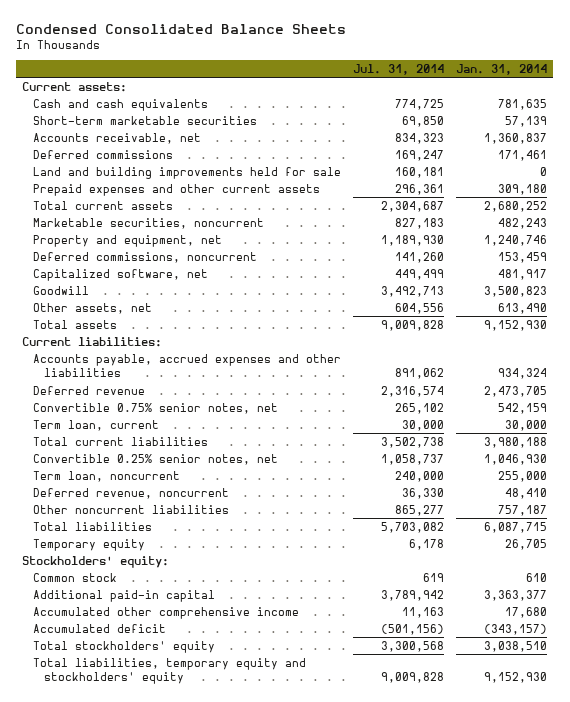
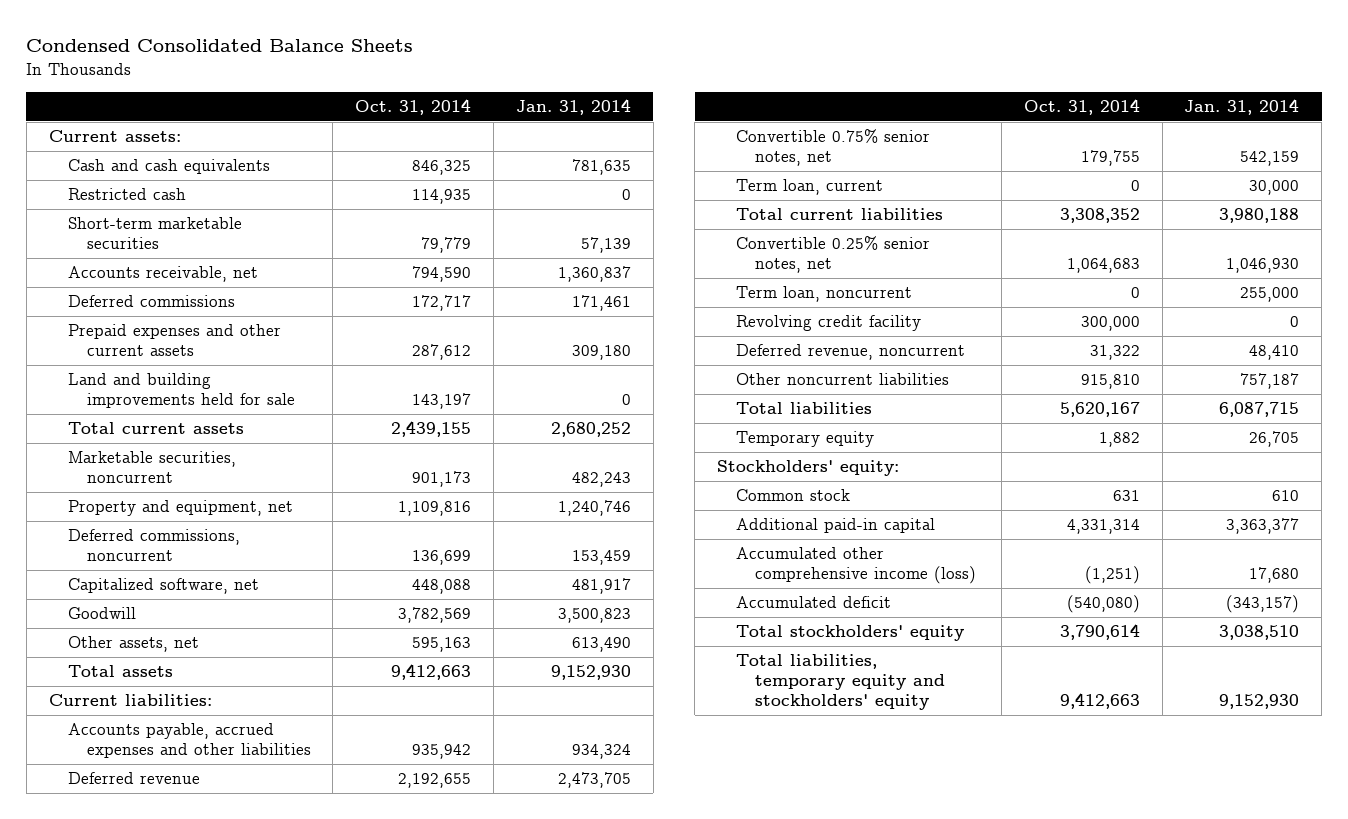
- | Jul. 31, 2014 | Jan. 31, 2014
+ | Oct. 31, 2014 | Jan. 31, 2014
+ Restricted cash | 114,935 | 0
moved down: Land and building improvements held for sale | 143,197 | 0
+ Revolving credit facility | 300,000 | 0
- Accumulated other comprehensive income | 11,163 | 17,680
+ Accumulated other comprehensive income (loss) | (1,251) | 17,680

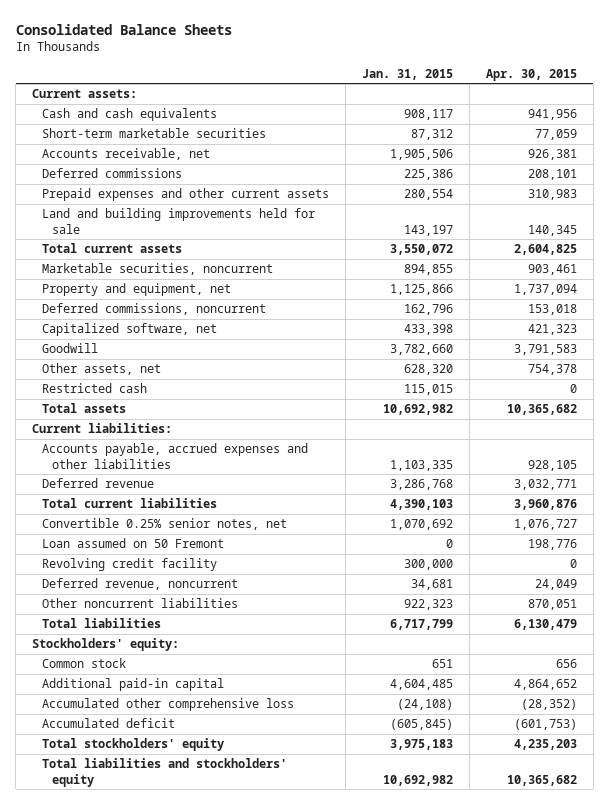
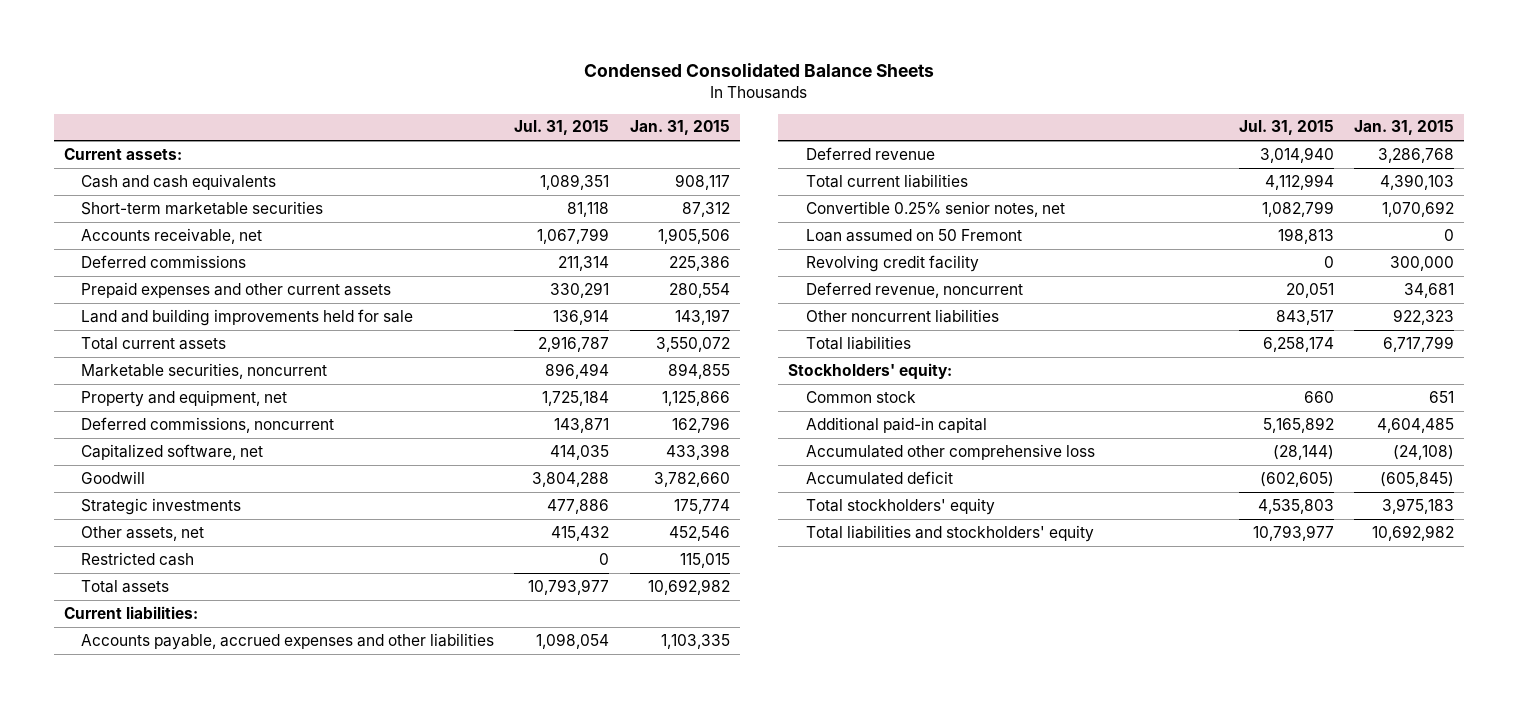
- Consolidated Balance Sheets
+ Condensed Consolidated Balance Sheets
- | Jan. 31, 2015 | Apr. 30, 2015
+ | Jul. 31, 2015 | Jan. 31, 2015
- Other assets, net | 628,320 | 754,378
+ Strategic investments | 477,886 | 175,774
+ Other assets, net | 415,432 | 452,546

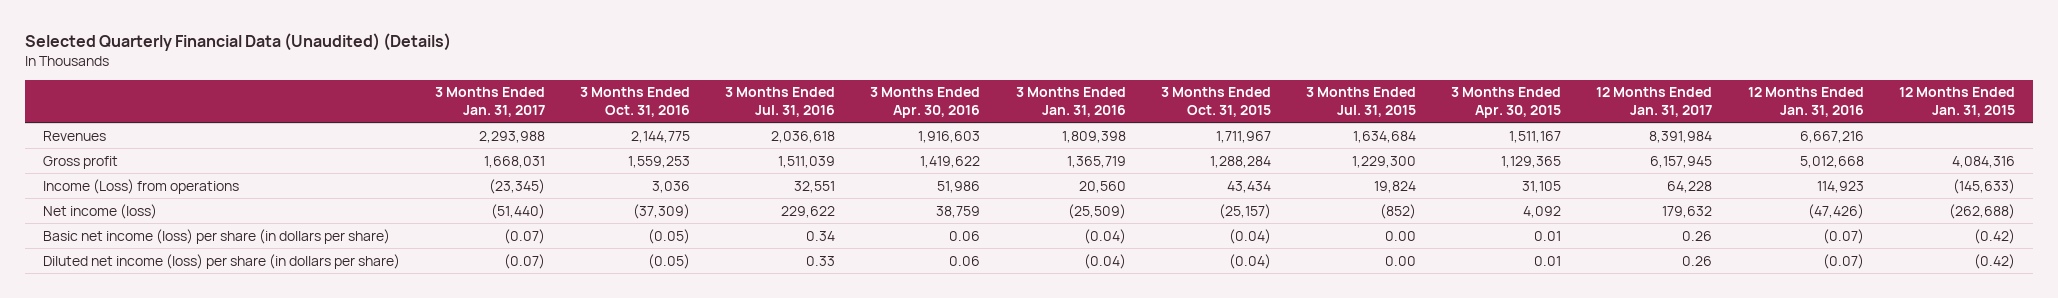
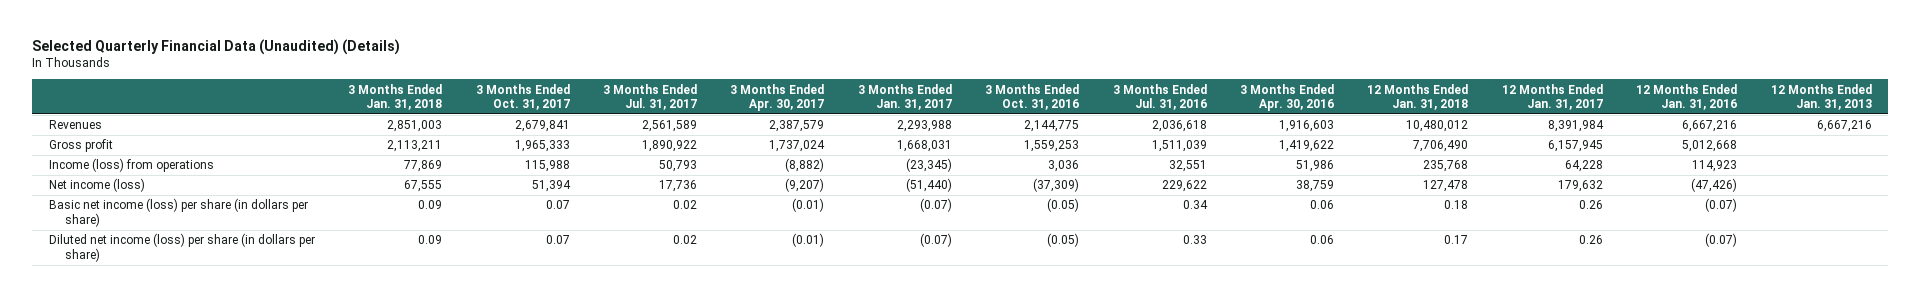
- | 3 Months Ended Jan. 31, 2017 | 3 Months Ended Oct. 31, 2016 | 3 Months Ended Jul. 31, 2016 | 3 Months Ended Apr. 30, 2016 | 3 Months Ended Jan. 31, 2016 | 3 Months Ended Oct. 31, 2015 | 3 Months Ended Jul. 31, 2015 | 3 Months Ended Apr. 30, 2015 | 12 Months Ended Jan. 31, 2017 | 12 Months Ended Jan. 31, 2016 | 12 Months Ended Jan. 31, 2015
+ | 3 Months Ended Jan. 31, 2018 | 3 Months Ended Oct. 31, 2017 | 3 Months Ended Jul. 31, 2017 | 3 Months Ended Apr. 30, 2017 | 3 Months Ended Jan. 31, 2017 | 3 Months Ended Oct. 31, 2016 | 3 Months Ended Jul. 31, 2016 | 3 Months Ended Apr. 30, 2016 | 12 Months Ended Jan. 31, 2018 | 12 Months Ended Jan. 31, 2017 | 12 Months Ended Jan. 31, 2016 | 12 Months Ended Jan. 31, 2013
- Income (Loss) from operations | (23,345) | 3,036 | 32,551 | 51,986 | 20,560 | 43,434 | 19,824 | 31,105 | 64,228 | 114,923 | (145,633)
+ Income (loss) from operations | 77,869 | 115,988 | 50,793 | (8,882) | (23,345) | 3,036 | 32,551 | 51,986 | 235,768 | 64,228 | 114,923 |

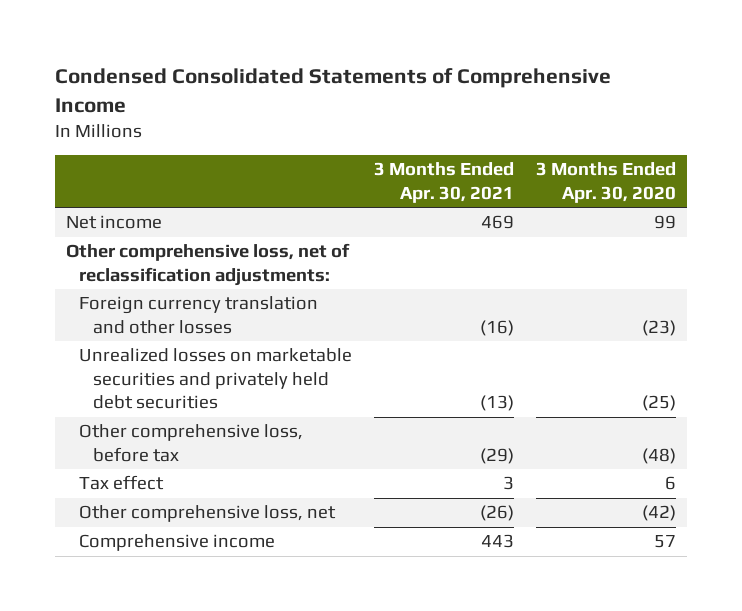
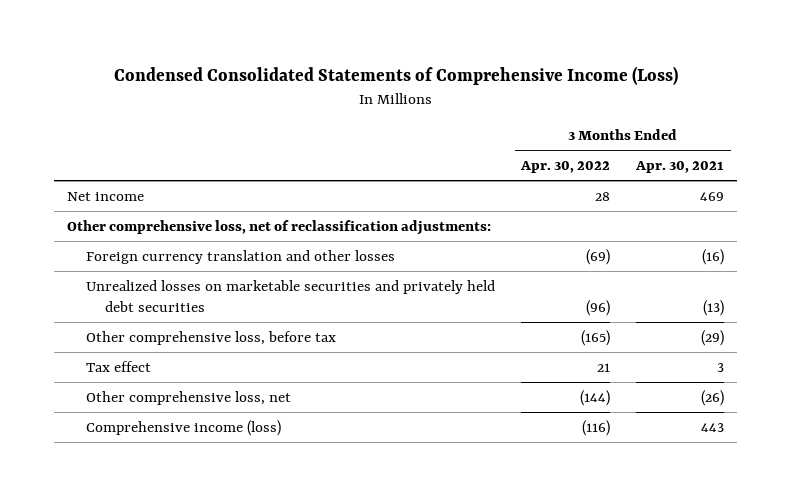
- Condensed Consolidated Statements of Comprehensive Income
+ Condensed Consolidated Statements of Comprehensive Income (Loss)
- | 3 Months Ended Apr. 30, 2021 | 3 Months Ended Apr. 30, 2020
+ | 3 Months Ended Apr. 30, 2022 | 3 Months Ended Apr. 30, 2021
- Comprehensive income | 443 | 57
+ Comprehensive income (loss) | (116) | 443

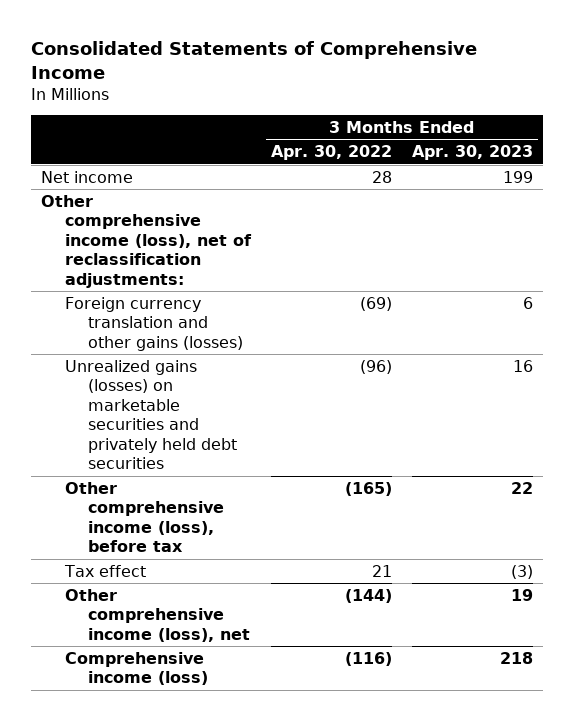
- Condensed Consolidated Statements of Comprehensive Income (Loss)
+ Consolidated Statements of Comprehensive Income
- | 3 Months Ended Apr. 30, 2022 | 3 Months Ended Apr. 30, 2021
+ | 3 Months Ended Apr. 30, 2022 | 3 Months Ended Apr. 30, 2023
- Other comprehensive loss, net of reclassification adjustments:
- Foreign currency translation and other losses | (69) | (16)
- Unrealized losses on marketable securities and privately held debt securities | (96) | (13)
- Other comprehensive loss, before tax | (165) | (29)
+ Other comprehensive income (loss), net of reclassification adjustments:
+ Foreign currency translation and other gains (losses) | (69) | 6
+ Unrealized gains (losses) on marketable securities and privately held debt securities | (96) | 16
+ Other comprehensive income (loss), before tax | (165) | 22
- Other comprehensive loss, net | (144) | (26)
+ Other comprehensive income (loss), net | (144) | 19

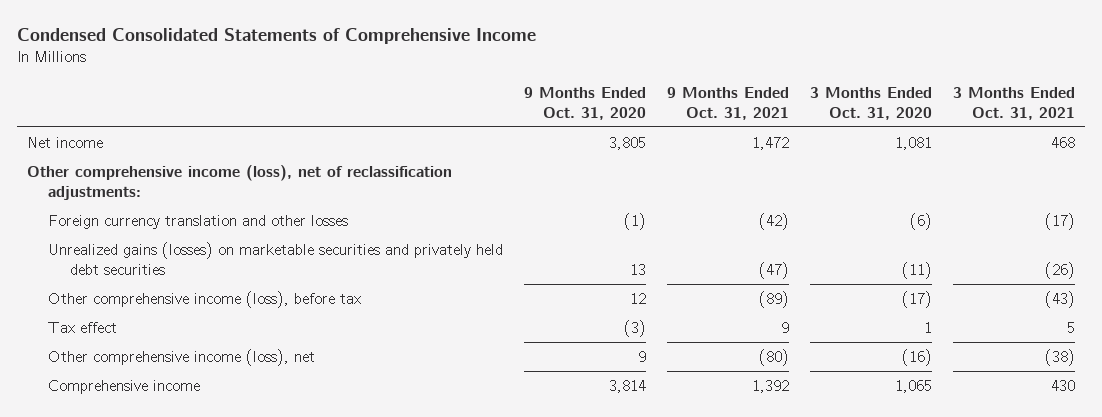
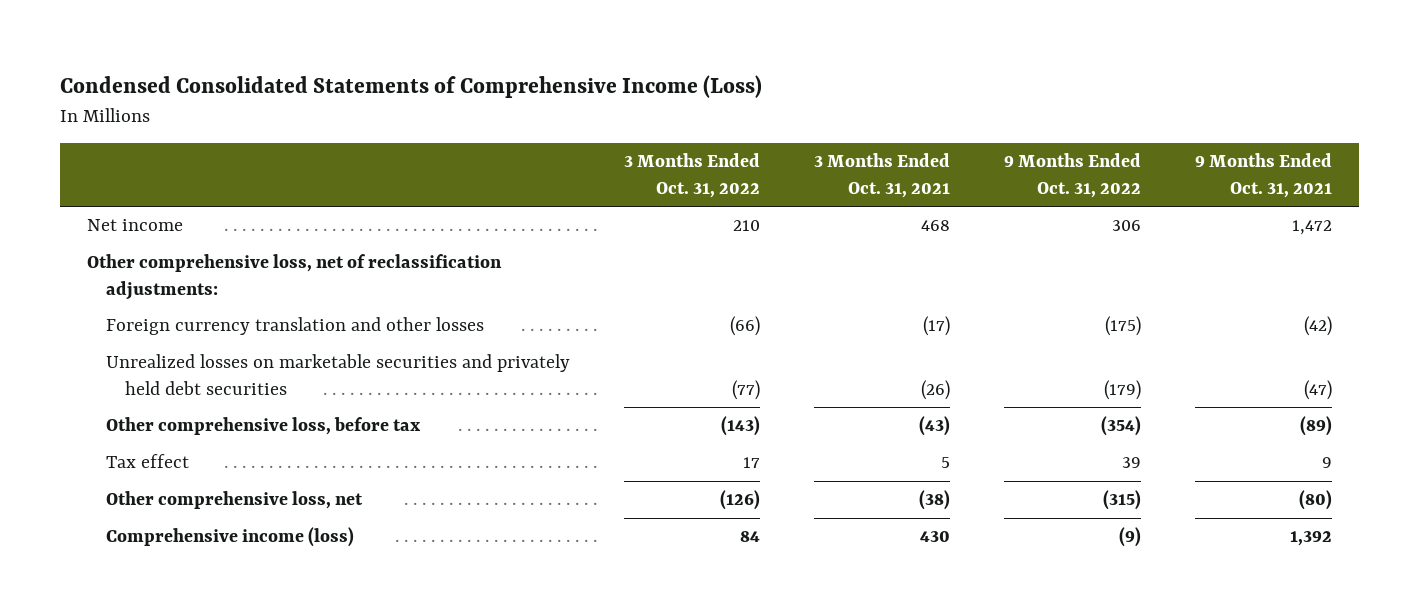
- Condensed Consolidated Statements of Comprehensive Income
+ Condensed Consolidated Statements of Comprehensive Income (Loss)
- | 9 Months Ended Oct. 31, 2020 | 9 Months Ended Oct. 31, 2021 | 3 Months Ended Oct. 31, 2020 | 3 Months Ended Oct. 31, 2021
+ | 3 Months Ended Oct. 31, 2022 | 3 Months Ended Oct. 31, 2021 | 9 Months Ended Oct. 31, 2022 | 9 Months Ended Oct. 31, 2021
- Other comprehensive income (loss), net of reclassification adjustments:
+ Other comprehensive loss, net of reclassification adjustments:
- Unrealized gains (losses) on marketable securities and privately held debt securities | 13 | (47) | (11) | (26)
- Other comprehensive income (loss), before tax | 12 | (89) | (17) | (43)
+ Unrealized losses on marketable securities and privately held debt securities | (77) | (26) | (179) | (47)
+ Other comprehensive loss, before tax | (143) | (43) | (354) | (89)
- Other comprehensive income (loss), net | 9 | (80) | (16) | (38)
- Comprehensive income | 3,814 | 1,392 | 1,065 | 430
+ Other comprehensive loss, net | (126) | (38) | (315) | (80)
+ Comprehensive income (loss) | 84 | 430 | (9) | 1,392

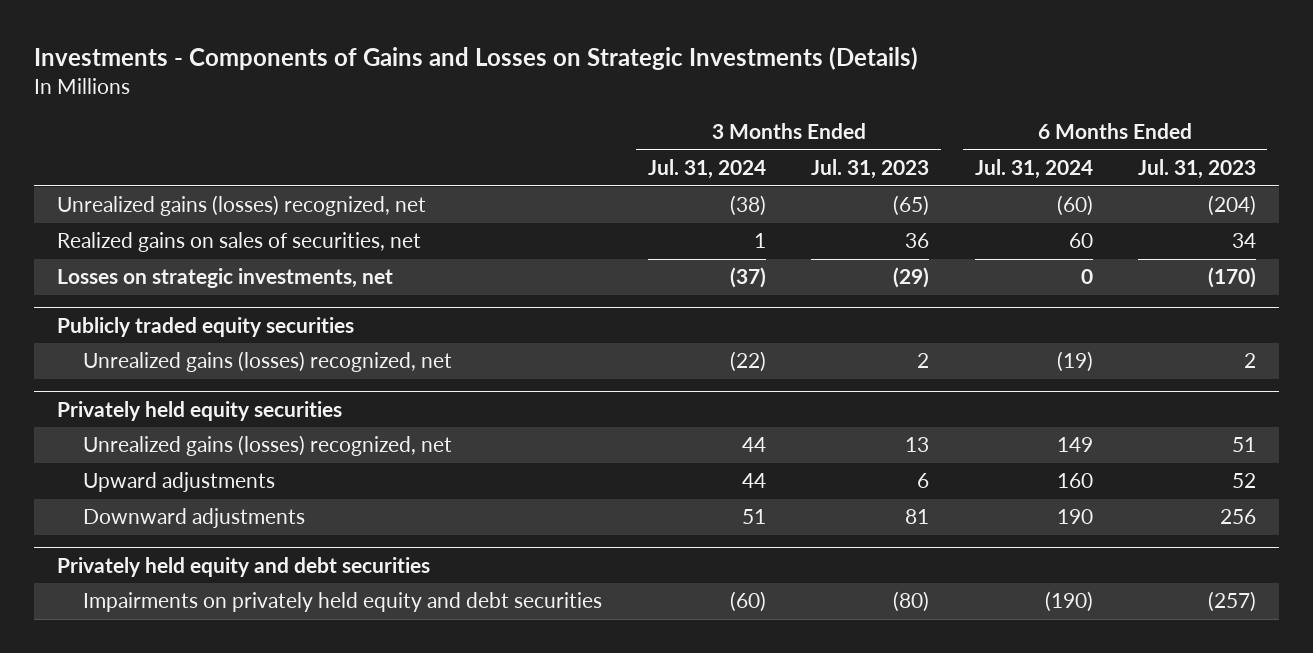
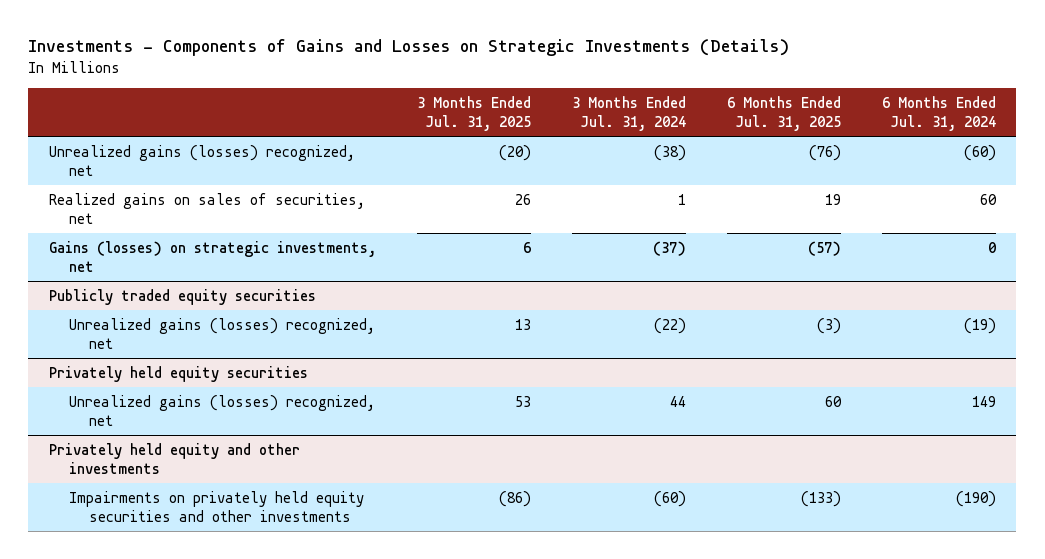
- | 3 Months Ended Jul. 31, 2024 | 3 Months Ended Jul. 31, 2023 | 6 Months Ended Jul. 31, 2024 | 6 Months Ended Jul. 31, 2023
+ | 3 Months Ended Jul. 31, 2025 | 3 Months Ended Jul. 31, 2024 | 6 Months Ended Jul. 31, 2025 | 6 Months Ended Jul. 31, 2024
- Losses on strategic investments, net | (37) | (29) | 0 | (170)
+ Gains (losses) on strategic investments, net | 6 | (37) | (57) | 0
@ Privately held equity securities
- Upward adjustments | 44 | 6 | 160 | 52
- Downward adjustments | 51 | 81 | 190 | 256
- Privately held equity and debt securities
- Impairments on privately held equity and debt securities | (60) | (80) | (190) | (257)
+ Privately held equity and other investments
+ Impairments on privately held equity securities and other investments | (86) | (60) | (133) | (190)

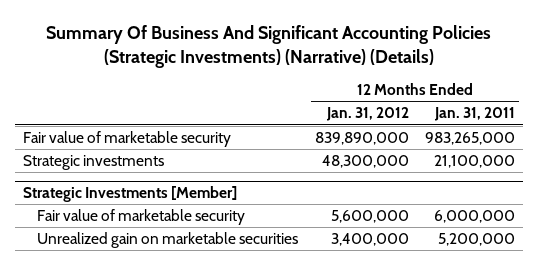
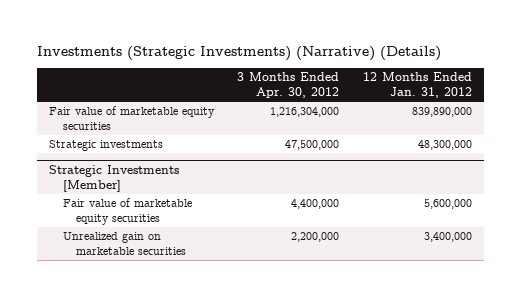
- Summary Of Business And Significant Accounting Policies (Strategic Investments) (Narrative) (Details)
+ Investments (Strategic Investments) (Narrative) (Details)
- | 12 Months Ended Jan. 31, 2012 | 12 Months Ended Jan. 31, 2011
+ | 3 Months Ended Apr. 30, 2012 | 12 Months Ended Jan. 31, 2012
- Fair value of marketable security | 839,890,000 | 983,265,000
+ Fair value of marketable equity securities | 1,216,304,000 | 839,890,000
@ Strategic Investments [Member]
- Fair value of marketable security | 5,600,000 | 6,000,000
+ Fair value of marketable equity securities | 4,400,000 | 5,600,000

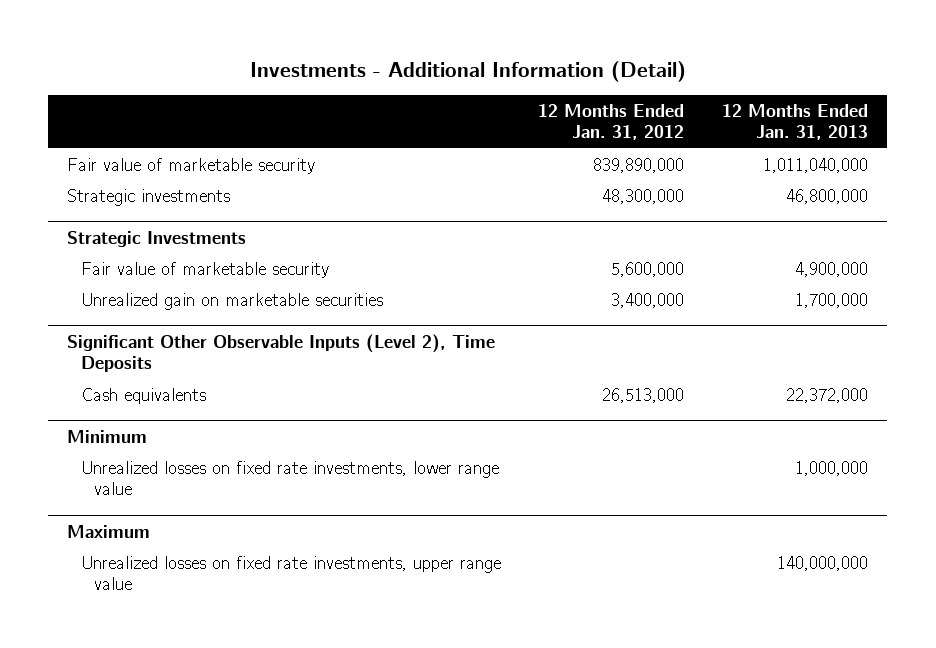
- Investments (Strategic Investments) (Narrative) (Details)
+ Investments - Additional Information (Detail)
- | 3 Months Ended Apr. 30, 2012 | 12 Months Ended Jan. 31, 2012
+ | 12 Months Ended Jan. 31, 2012 | 12 Months Ended Jan. 31, 2013
- Fair value of marketable equity securities | 1,216,304,000 | 839,890,000
+ Fair value of marketable security | 839,890,000 | 1,011,040,000
- Strategic Investments [Member]
- Fair value of marketable equity securities | 4,400,000 | 5,600,000
+ Strategic Investments
+ Fair value of marketable security | 5,600,000 | 4,900,000
+ Significant Other Observable Inputs (Level 2), Time Deposits
+ Cash equivalents | 26,513,000 | 22,372,000
+ Minimum
+ Unrealized losses on fixed rate investments, lower range value | | 1,000,000
+ Maximum
+ Unrealized losses on fixed rate investments, upper range value | | 140,000,000

